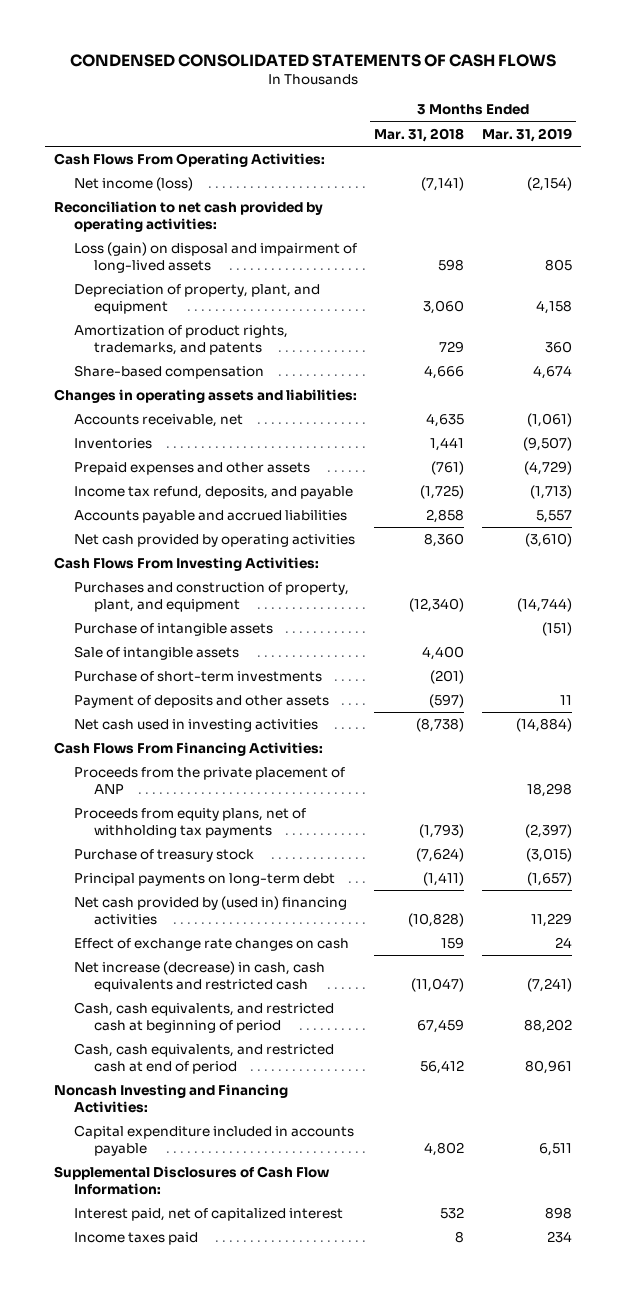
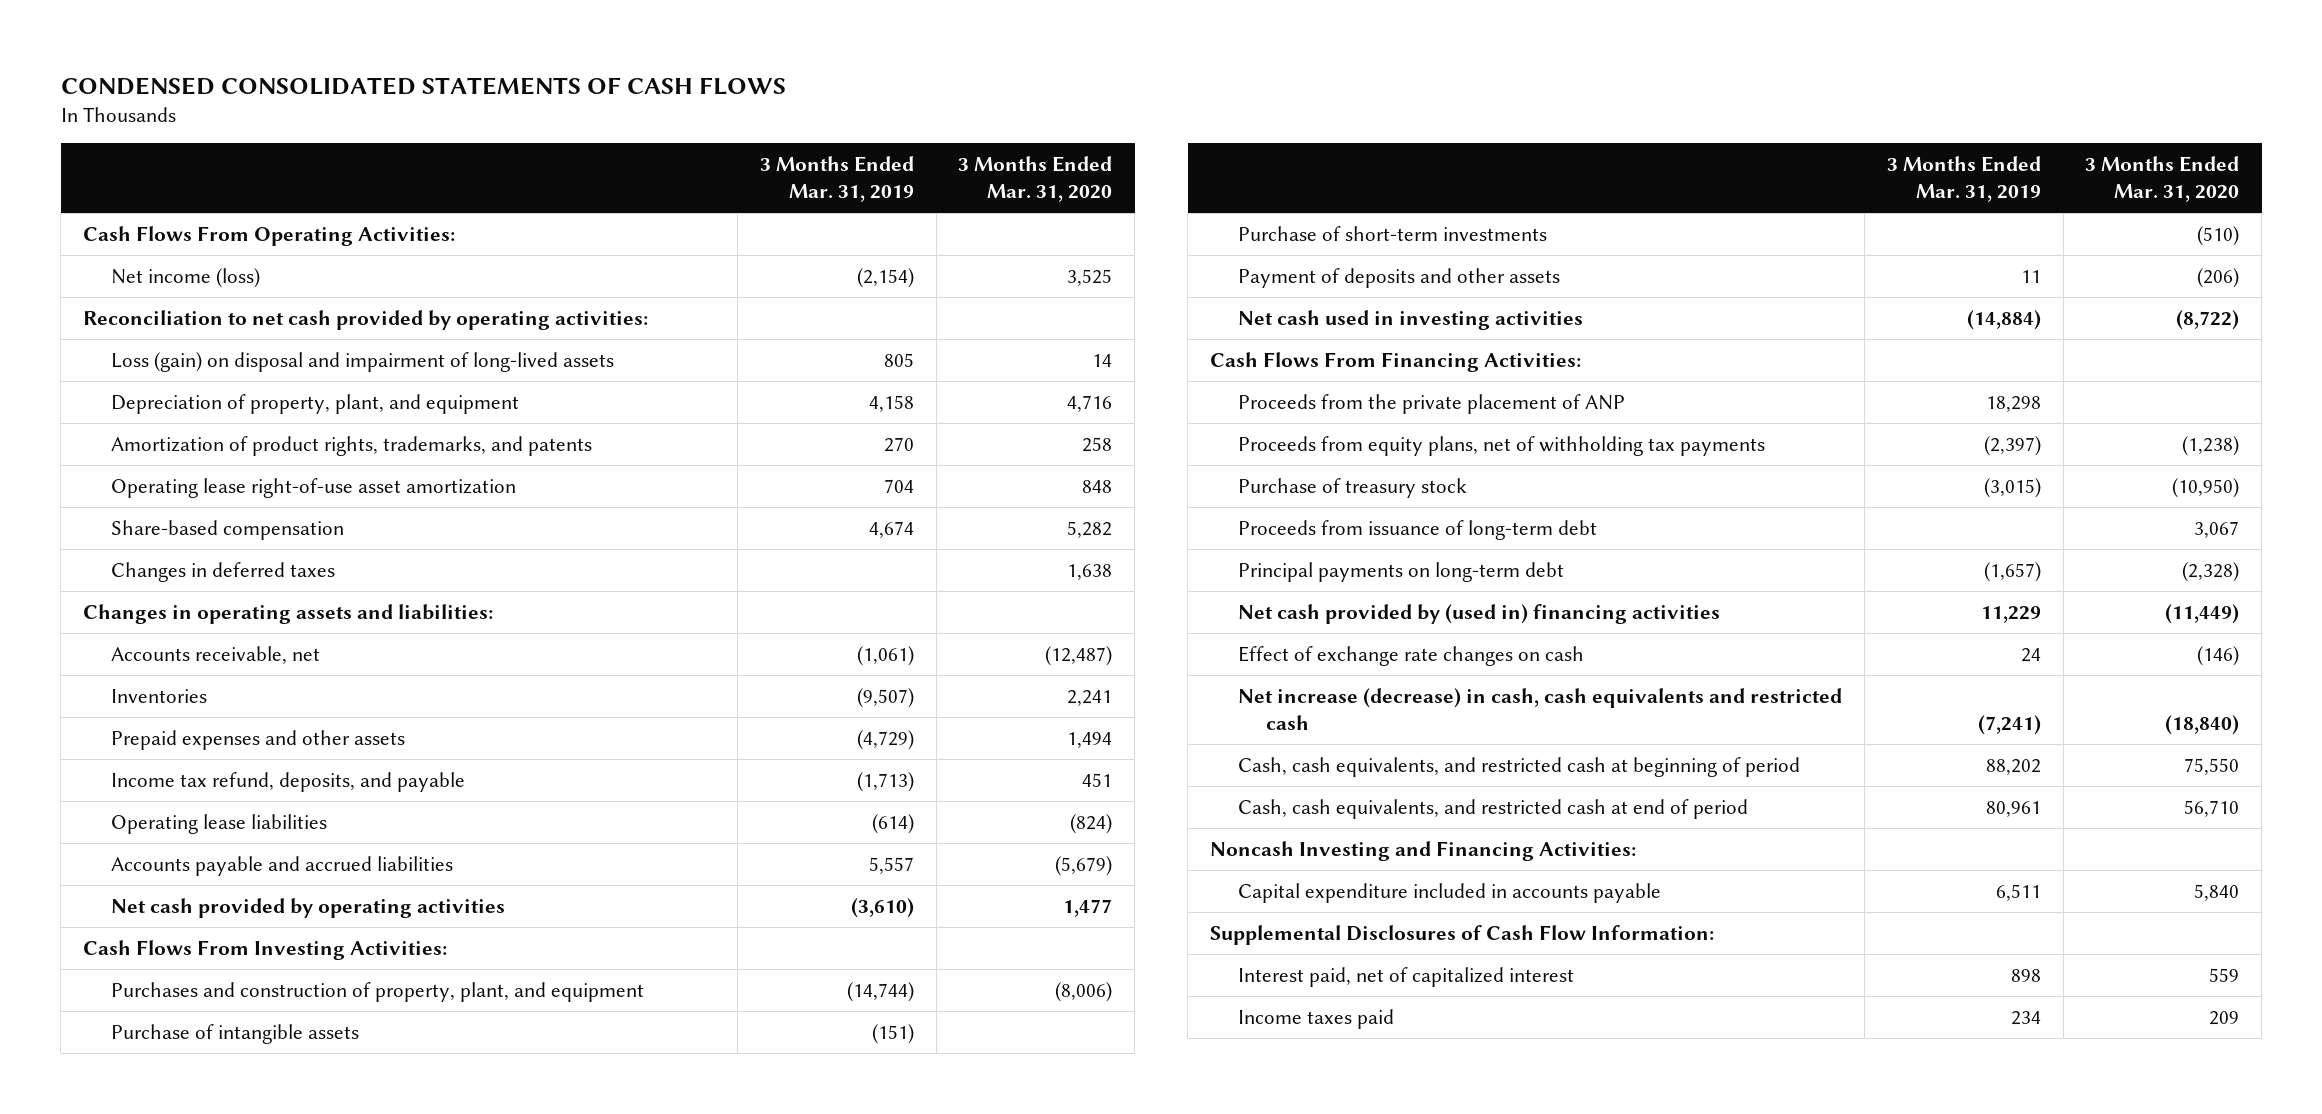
- | 3 Months Ended Mar. 31, 2018 | 3 Months Ended Mar. 31, 2019
+ | 3 Months Ended Mar. 31, 2019 | 3 Months Ended Mar. 31, 2020
- Amortization of product rights, trademarks, and patents | 729 | 360
+ Amortization of product rights, trademarks, and patents | 270 | 258
+ Operating lease right-of-use asset amortization | 704 | 848
+ Changes in deferred taxes | | 1,638
+ Operating lease liabilities | (614) | (824)
- Sale of intangible assets | 4,400 |
+ Proceeds from issuance of long-term debt | | 3,067

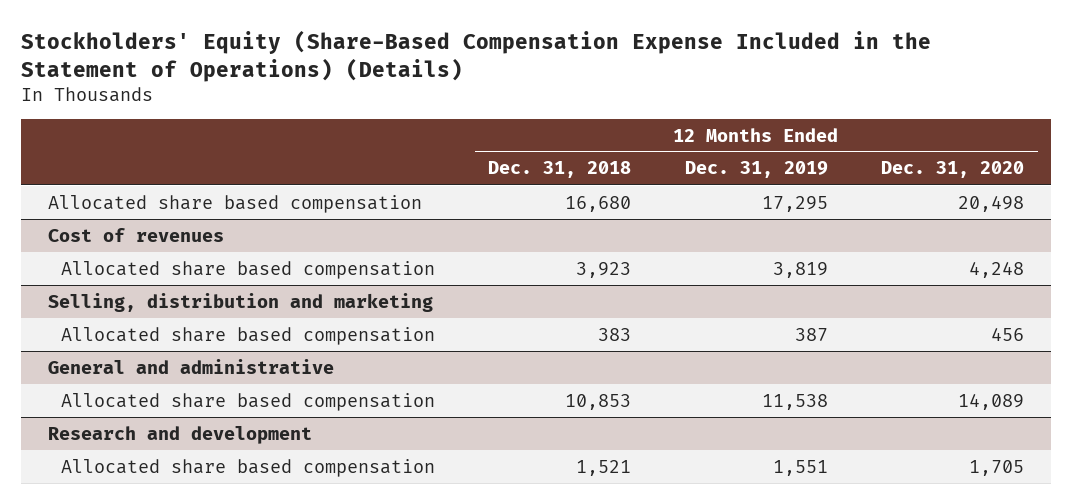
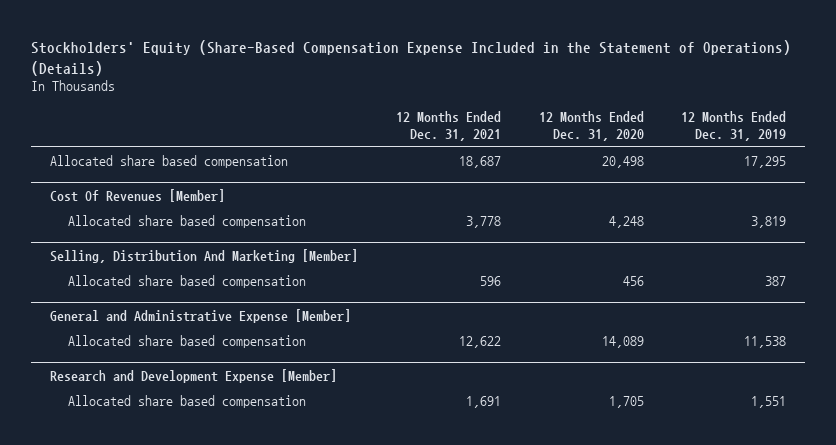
- | 12 Months Ended Dec. 31, 2018 | 12 Months Ended Dec. 31, 2019 | 12 Months Ended Dec. 31, 2020
+ | 12 Months Ended Dec. 31, 2021 | 12 Months Ended Dec. 31, 2020 | 12 Months Ended Dec. 31, 2019
- Cost of revenues
+ Cost Of Revenues [Member]
- Selling, distribution and marketing
+ Selling, Distribution And Marketing [Member]
- General and administrative
+ General and Administrative Expense [Member]
- Research and development
+ Research and Development Expense [Member]

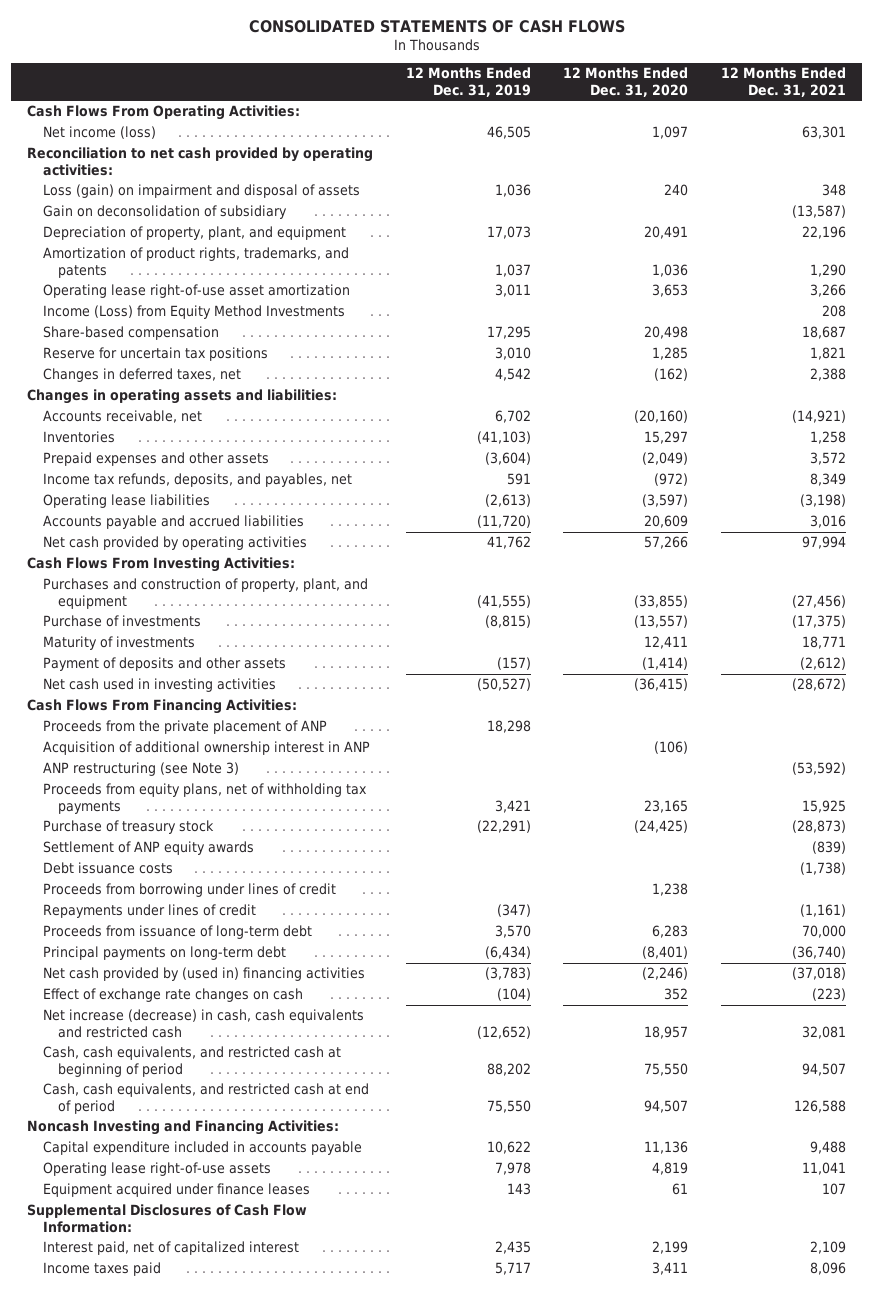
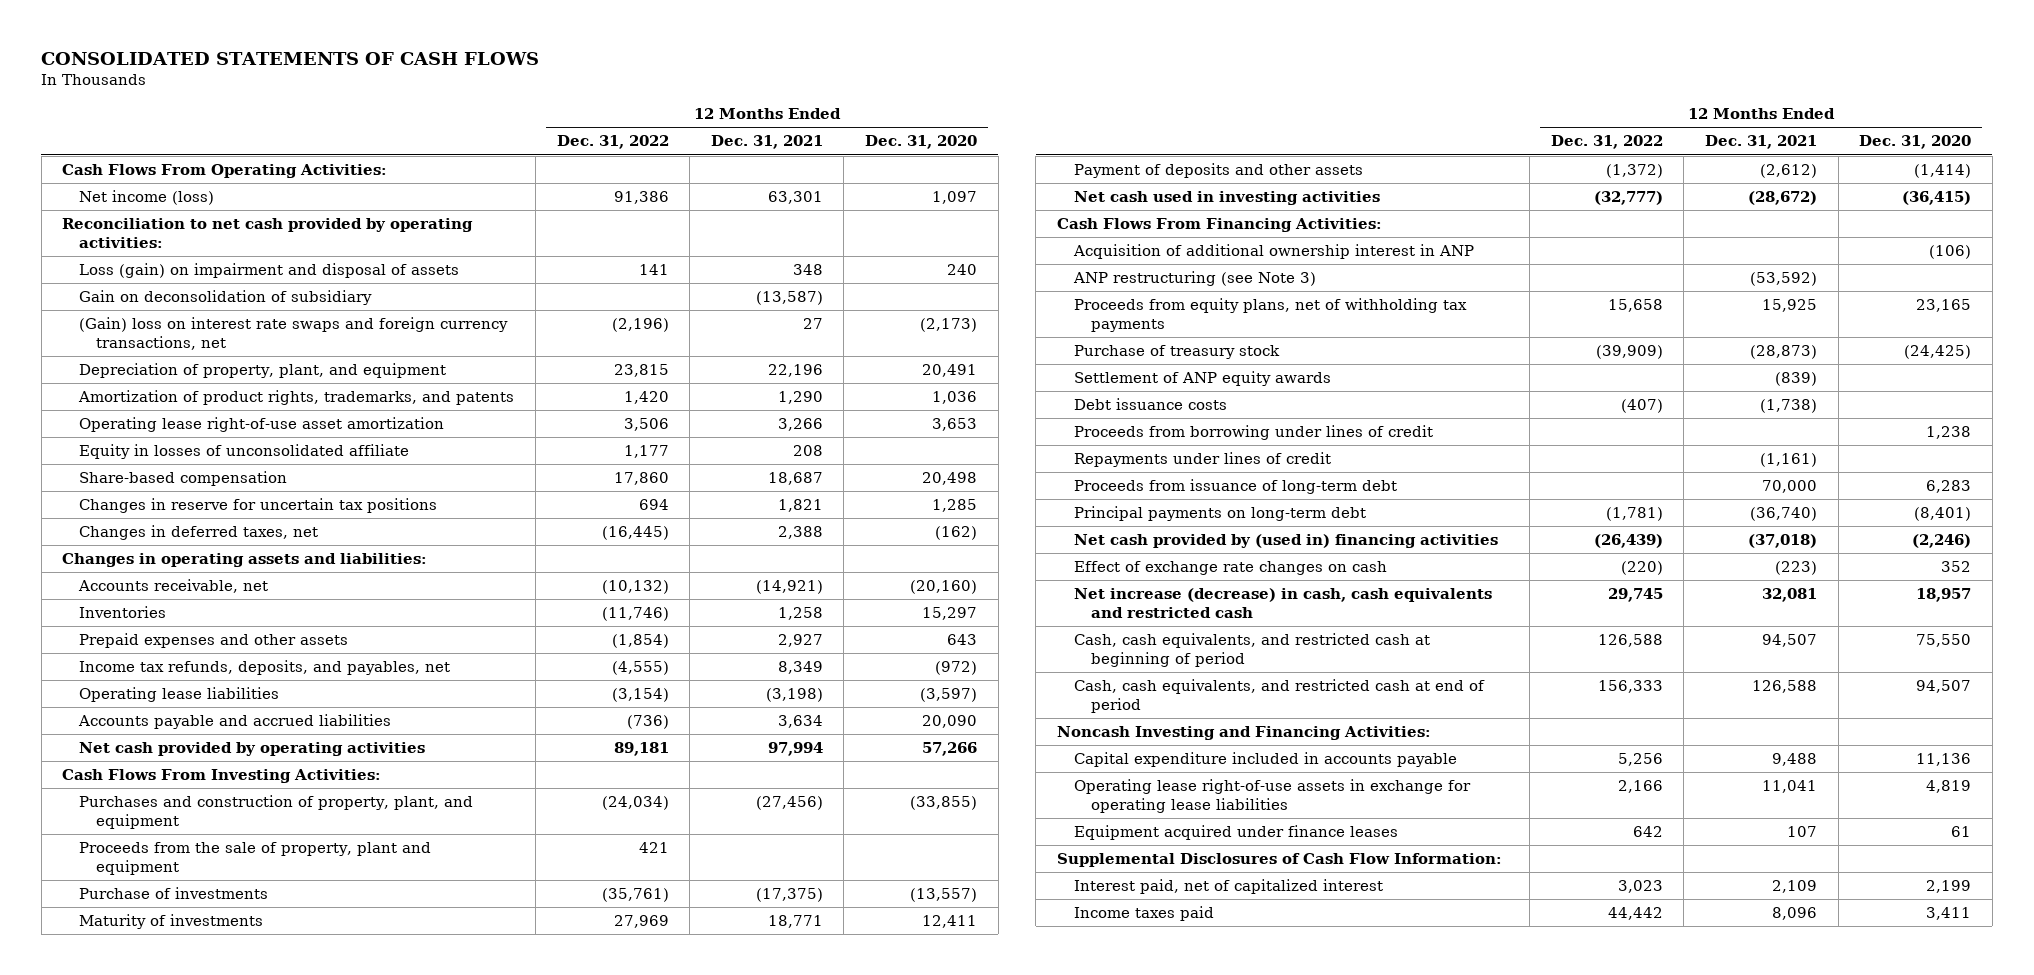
- | 12 Months Ended Dec. 31, 2019 | 12 Months Ended Dec. 31, 2020 | 12 Months Ended Dec. 31, 2021
+ | 12 Months Ended Dec. 31, 2022 | 12 Months Ended Dec. 31, 2021 | 12 Months Ended Dec. 31, 2020
+ (Gain) loss on interest rate swaps and foreign currency transactions, net | (2,196) | 27 | (2,173)
- Income (Loss) from Equity Method Investments | | | 208
+ Equity in losses of unconsolidated affiliate | 1,177 | 208 |
- Reserve for uncertain tax positions | 3,010 | 1,285 | 1,821
+ Changes in reserve for uncertain tax positions | 694 | 1,821 | 1,285
- Prepaid expenses and other assets | (3,604) | (2,049) | 3,572
+ Prepaid expenses and other assets | (1,854) | 2,927 | 643
- Accounts payable and accrued liabilities | (11,720) | 20,609 | 3,016
+ Accounts payable and accrued liabilities | (736) | 3,634 | 20,090
+ Proceeds from the sale of property, plant and equipment | 421 | |
- Proceeds from the private placement of ANP | 18,298 | |
- Operating lease right-of-use assets | 7,978 | 4,819 | 11,041
+ Operating lease right-of-use assets in exchange for operating lease liabilities | 2,166 | 11,041 | 4,819

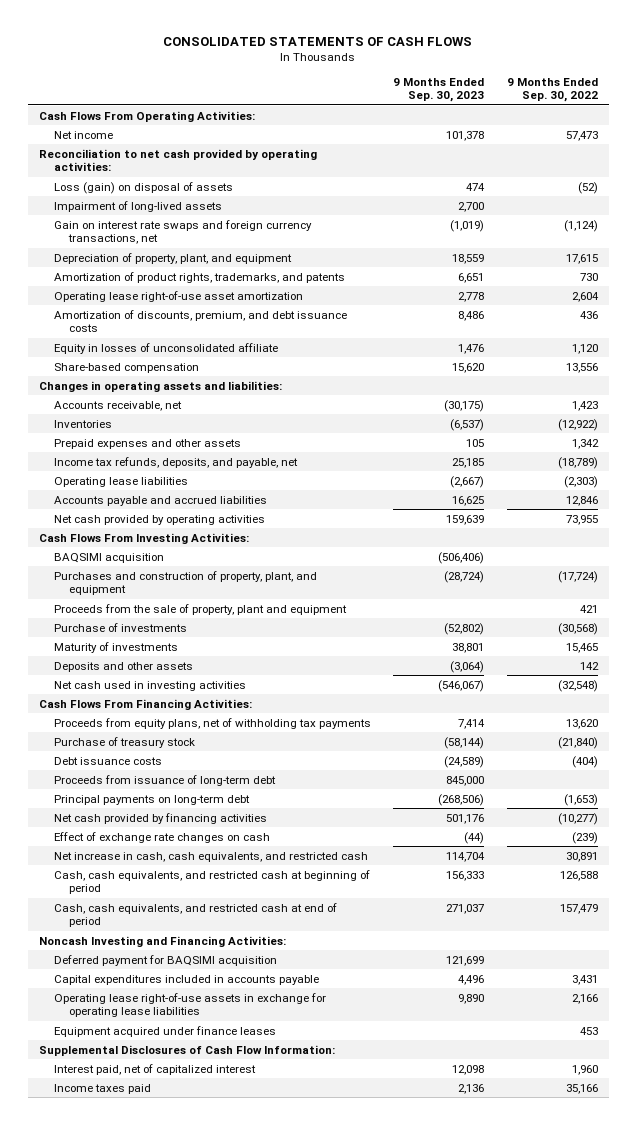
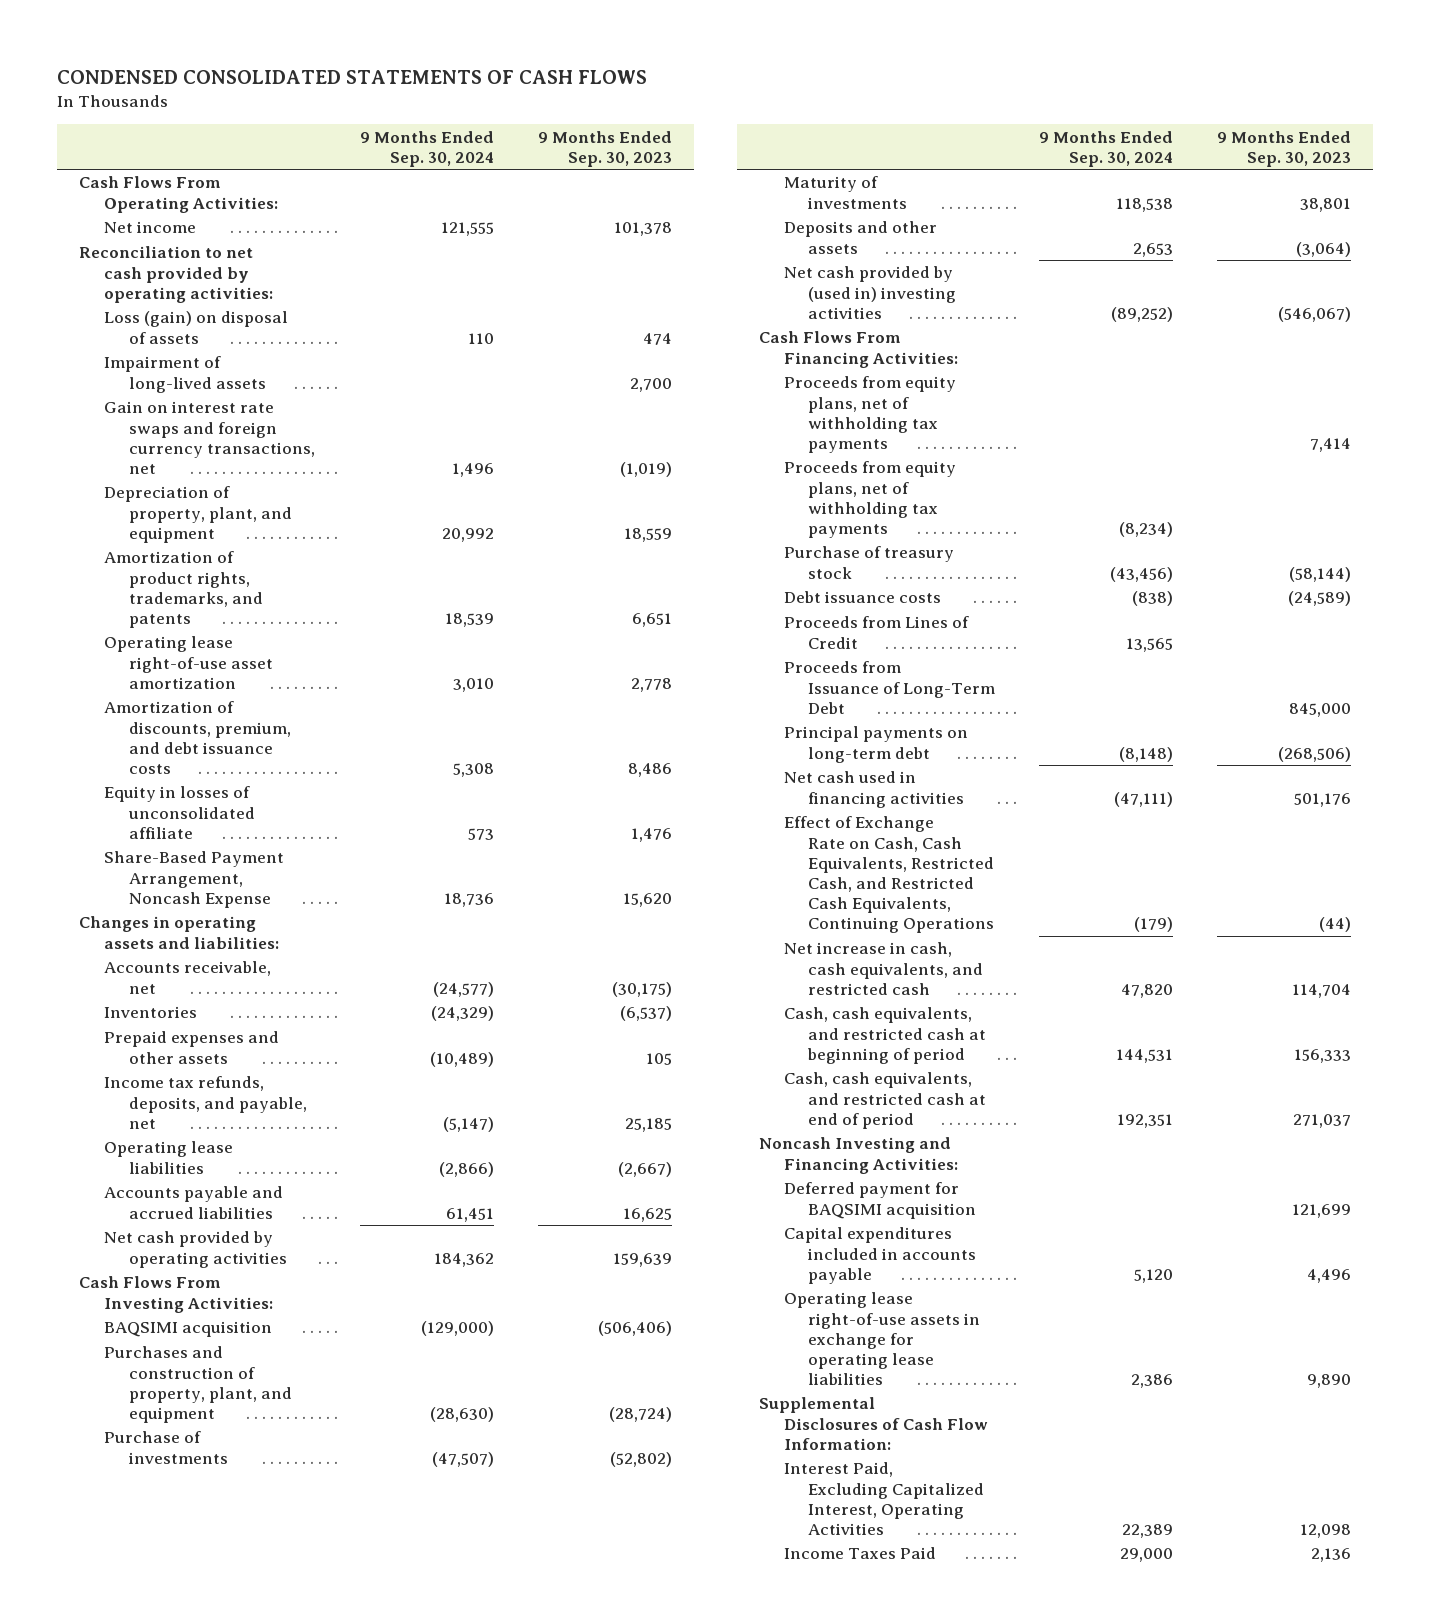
- CONSOLIDATED STATEMENTS OF CASH FLOWS
+ CONDENSED CONSOLIDATED STATEMENTS OF CASH FLOWS
- | 9 Months Ended Sep. 30, 2023 | 9 Months Ended Sep. 30, 2022
+ | 9 Months Ended Sep. 30, 2024 | 9 Months Ended Sep. 30, 2023
- Share-based compensation | 15,620 | 13,556
+ Share-Based Payment Arrangement, Noncash Expense | 18,736 | 15,620
- Proceeds from the sale of property, plant and equipment | | 421
- Net cash used in investing activities | (546,067) | (32,548)
+ Net cash provided by (used in) investing activities | (89,252) | (546,067)
+ Proceeds from equity plans, net of withholding tax payments | (8,234) |
- Proceeds from issuance of long-term debt | 845,000 |
+ Proceeds from Lines of Credit | 13,565 |
+ Proceeds from Issuance of Long-Term Debt | | 845,000
- Net cash provided by financing activities | 501,176 | (10,277)
- Effect of exchange rate changes on cash | (44) | (239)
+ Net cash used in financing activities | (47,111) | 501,176
+ Effect of Exchange Rate on Cash, Cash Equivalents, Restricted Cash, and Restricted Cash Equivalents, Continuing Operations | (179) | (44)
- Equipment acquired under finance leases | | 453
- Interest paid, net of capitalized interest | 12,098 | 1,960
- Income taxes paid | 2,136 | 35,166
+ Interest Paid, Excluding Capitalized Interest, Operating Activities | 22,389 | 12,098
+ Income Taxes Paid | 29,000 | 2,136

